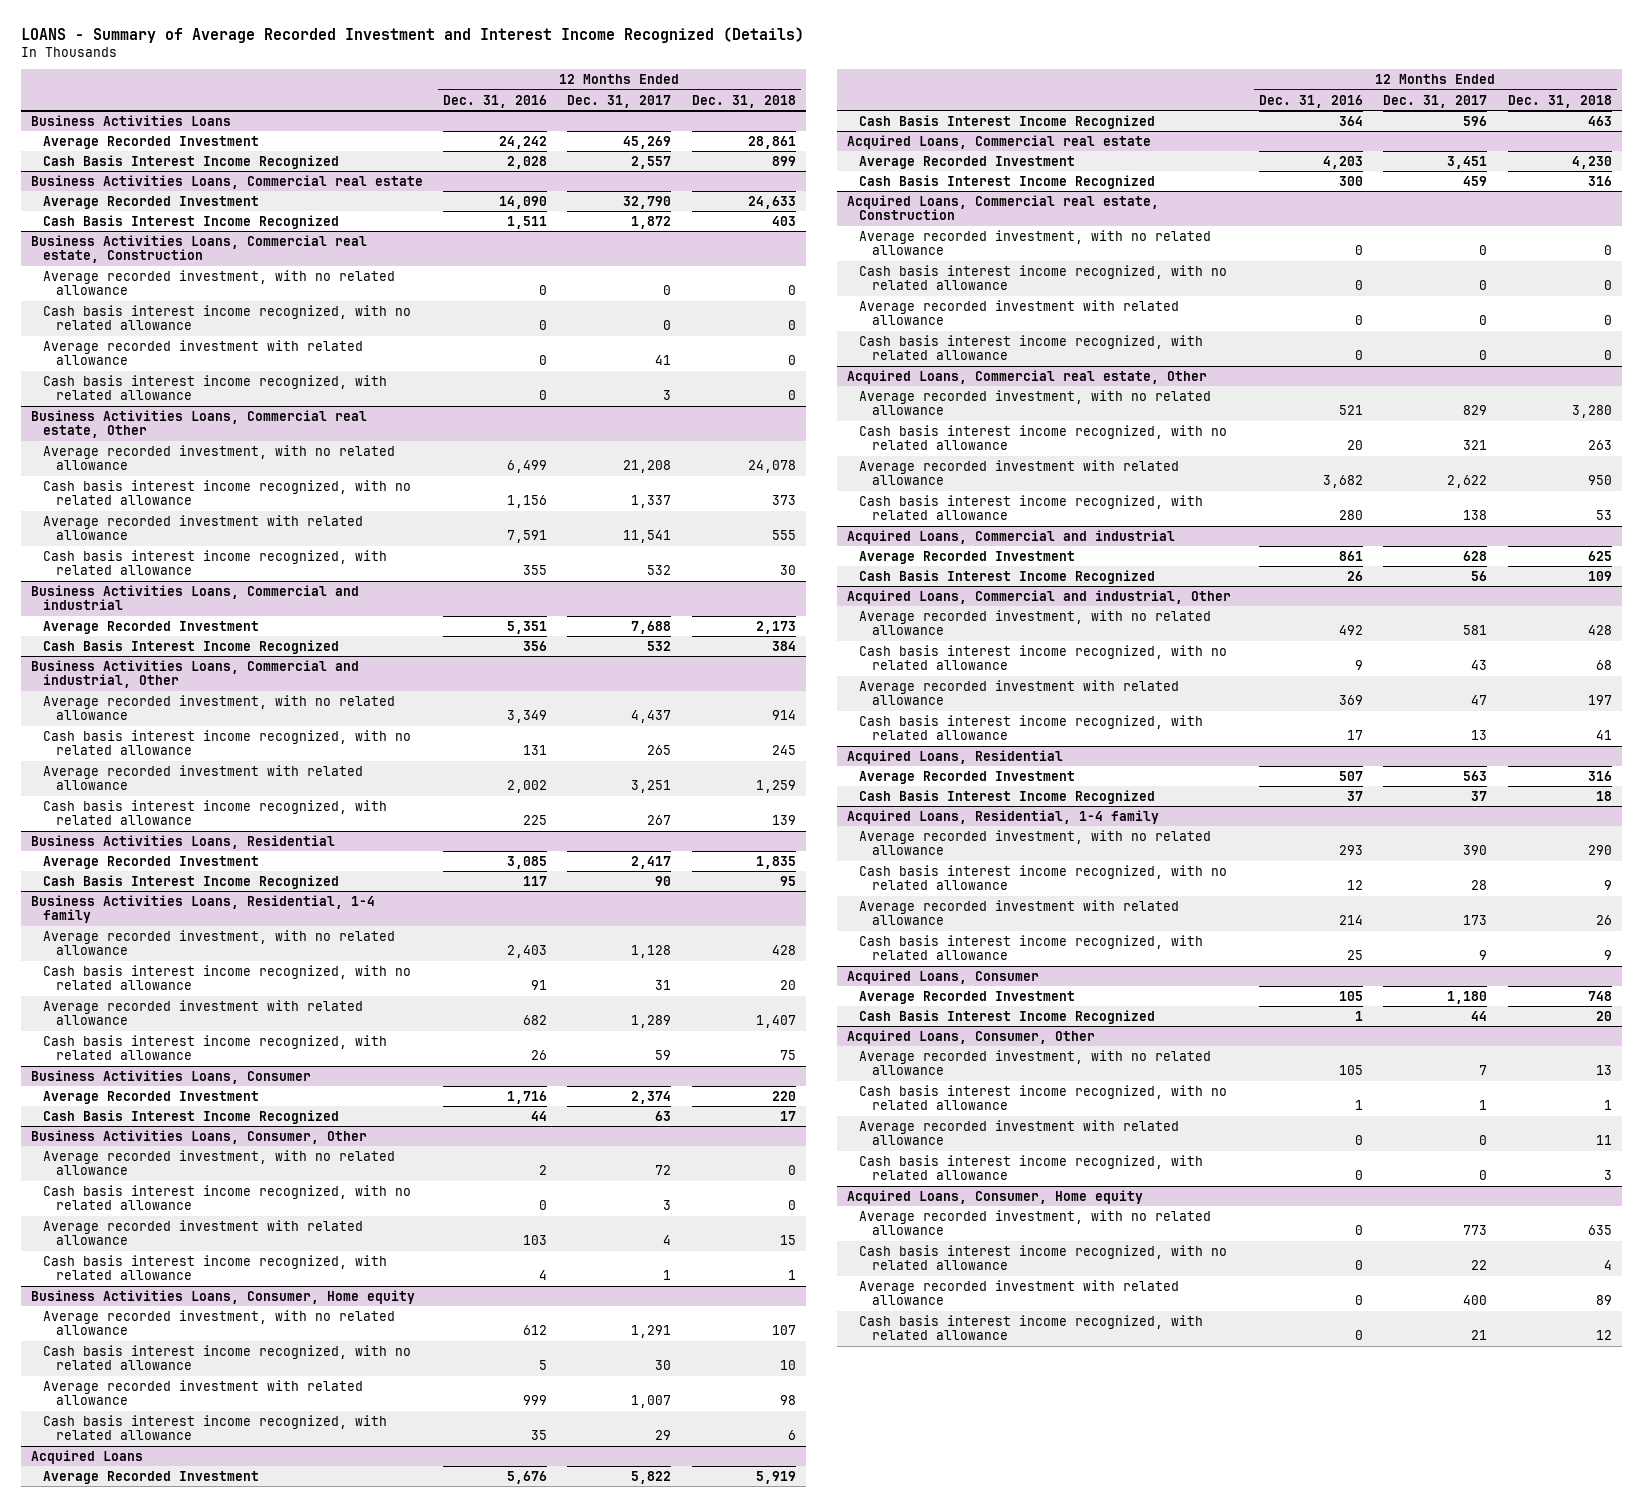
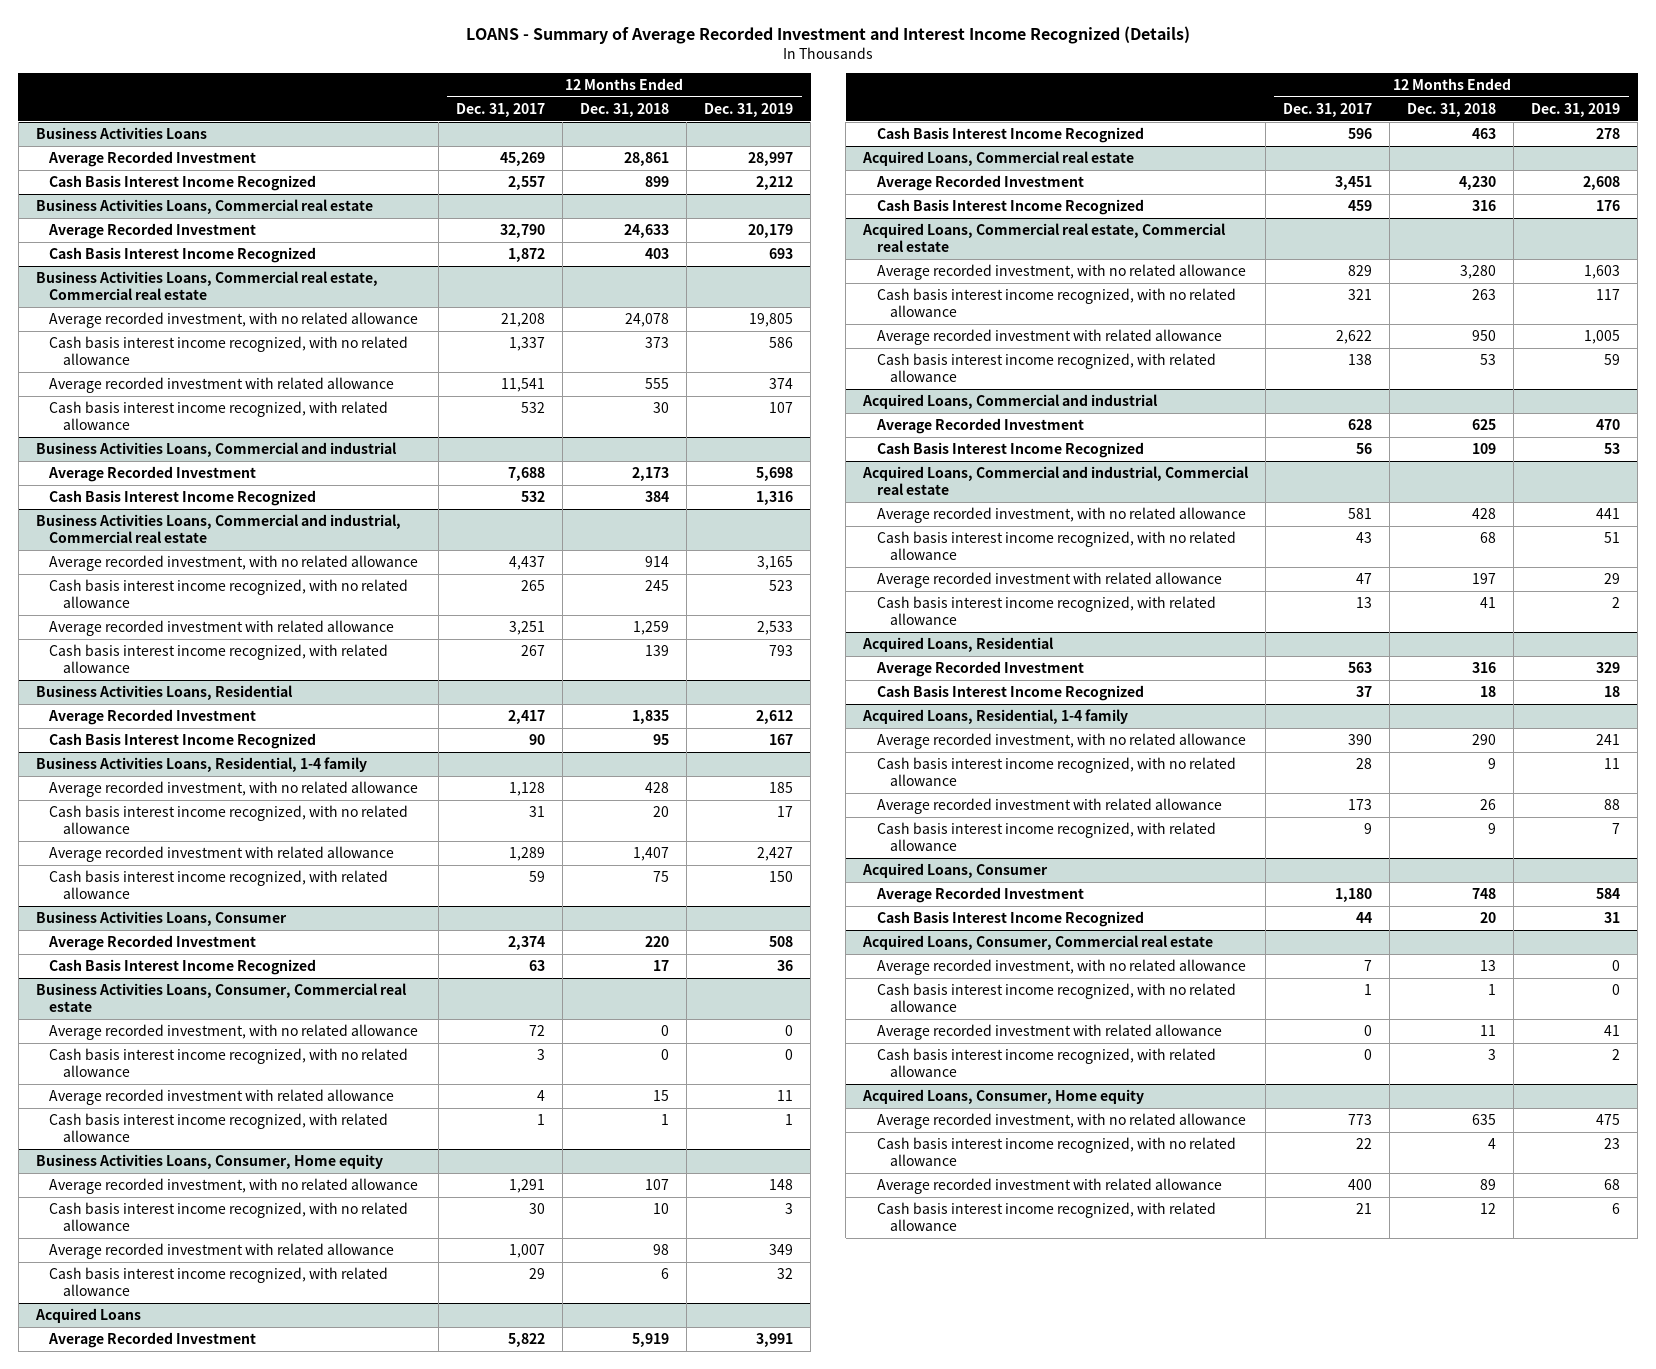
- | 12 Months Ended Dec. 31, 2016 | 12 Months Ended Dec. 31, 2017 | 12 Months Ended Dec. 31, 2018
+ | 12 Months Ended Dec. 31, 2017 | 12 Months Ended Dec. 31, 2018 | 12 Months Ended Dec. 31, 2019
- Business Activities Loans, Commercial real estate, Construction
- Average recorded investment, with no related allowance | 0 | 0 | 0
- Cash basis interest income recognized, with no related allowance | 0 | 0 | 0
- Average recorded investment with related allowance | 0 | 41 | 0
- Cash basis interest income recognized, with related allowance | 0 | 3 | 0
- Business Activities Loans, Commercial real estate, Other
+ Business Activities Loans, Commercial real estate, Commercial real estate
- Business Activities Loans, Commercial and industrial, Other
+ Business Activities Loans, Commercial and industrial, Commercial real estate
- Business Activities Loans, Consumer, Other
+ Business Activities Loans, Consumer, Commercial real estate
- Acquired Loans, Commercial real estate, Construction
- Average recorded investment, with no related allowance | 0 | 0 | 0
- Cash basis interest income recognized, with no related allowance | 0 | 0 | 0
- Average recorded investment with related allowance | 0 | 0 | 0
- Cash basis interest income recognized, with related allowance | 0 | 0 | 0
- Acquired Loans, Commercial real estate, Other
+ Acquired Loans, Commercial real estate, Commercial real estate
- Acquired Loans, Commercial and industrial, Other
+ Acquired Loans, Commercial and industrial, Commercial real estate
- Acquired Loans, Consumer, Other
+ Acquired Loans, Consumer, Commercial real estate

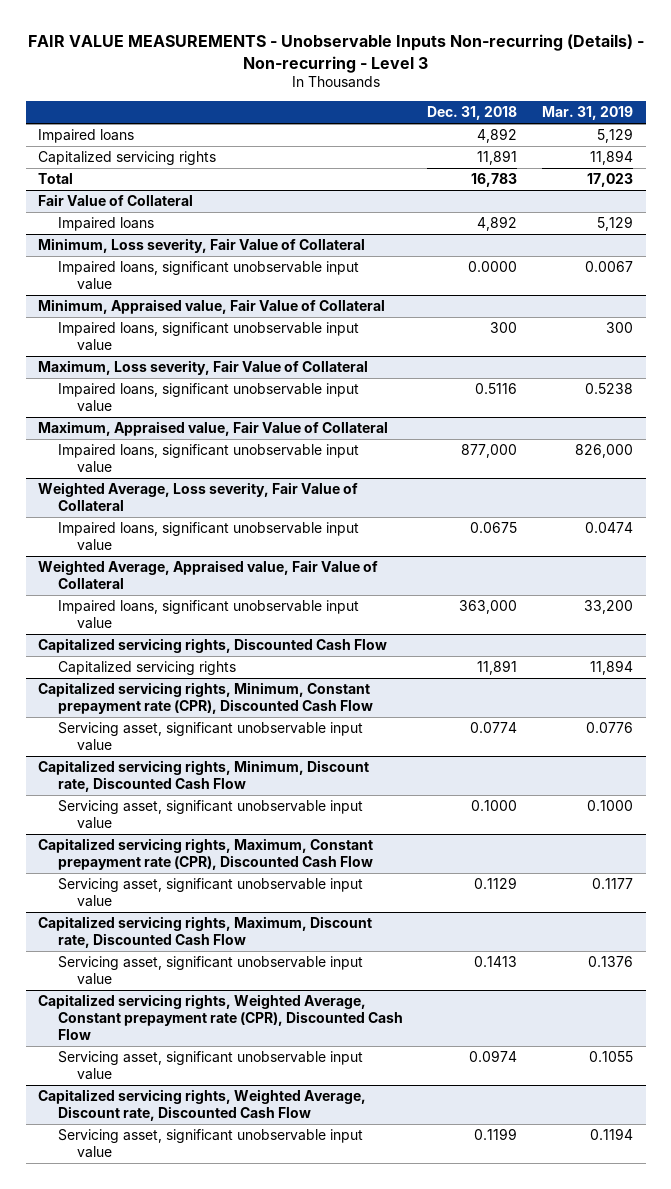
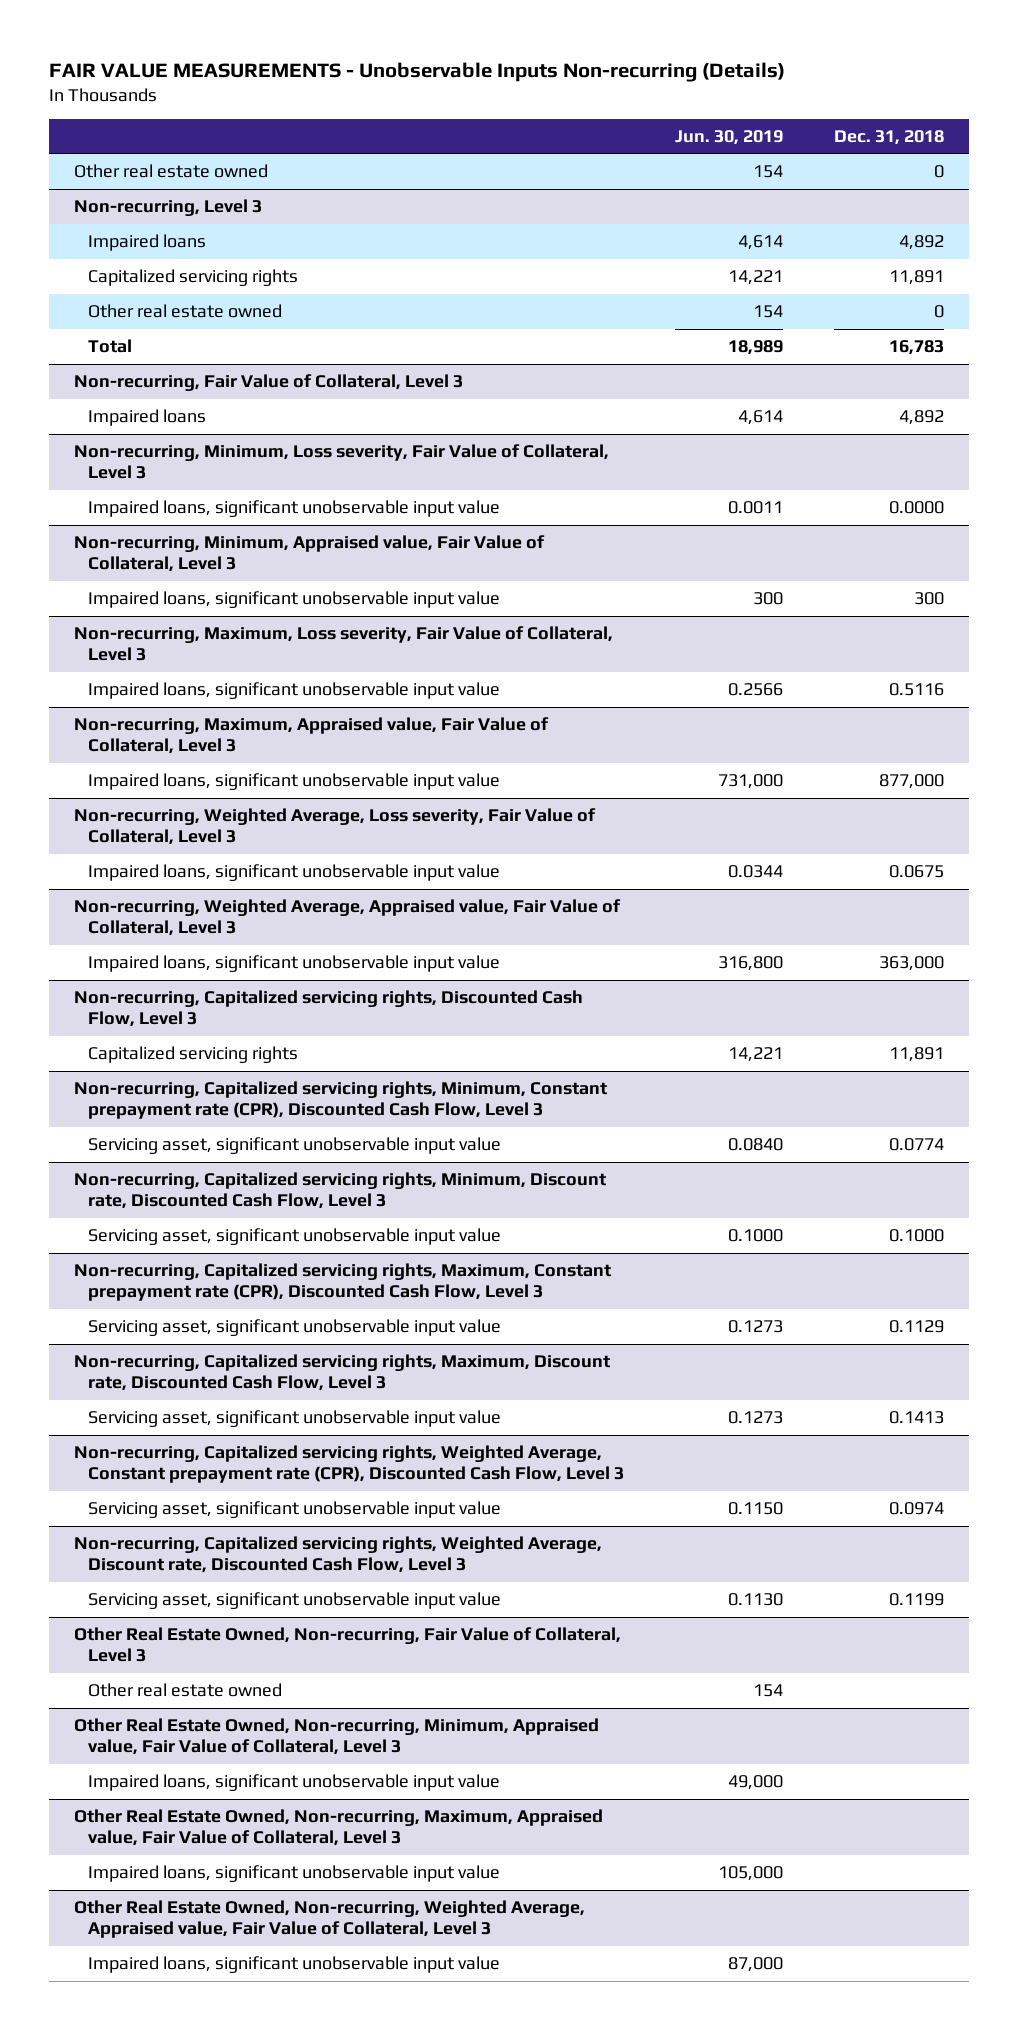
- FAIR VALUE MEASUREMENTS - Unobservable Inputs Non-recurring (Details) - Non-recurring - Level 3
+ FAIR VALUE MEASUREMENTS - Unobservable Inputs Non-recurring (Details)
- | Dec. 31, 2018 | Mar. 31, 2019
+ | Jun. 30, 2019 | Dec. 31, 2018
+ Other real estate owned | 154 | 0
+ Non-recurring, Level 3
+ Other real estate owned | 154 | 0
- Fair Value of Collateral
+ Non-recurring, Fair Value of Collateral, Level 3
- Minimum, Loss severity, Fair Value of Collateral
+ Non-recurring, Minimum, Loss severity, Fair Value of Collateral, Level 3
- Minimum, Appraised value, Fair Value of Collateral
+ Non-recurring, Minimum, Appraised value, Fair Value of Collateral, Level 3
- Maximum, Loss severity, Fair Value of Collateral
+ Non-recurring, Maximum, Loss severity, Fair Value of Collateral, Level 3
- Maximum, Appraised value, Fair Value of Collateral
+ Non-recurring, Maximum, Appraised value, Fair Value of Collateral, Level 3
- Weighted Average, Loss severity, Fair Value of Collateral
+ Non-recurring, Weighted Average, Loss severity, Fair Value of Collateral, Level 3
- Weighted Average, Appraised value, Fair Value of Collateral
+ Non-recurring, Weighted Average, Appraised value, Fair Value of Collateral, Level 3
- Capitalized servicing rights, Discounted Cash Flow
+ Non-recurring, Capitalized servicing rights, Discounted Cash Flow, Level 3
- Capitalized servicing rights, Minimum, Constant prepayment rate (CPR), Discounted Cash Flow
+ Non-recurring, Capitalized servicing rights, Minimum, Constant prepayment rate (CPR), Discounted Cash Flow, Level 3
- Capitalized servicing rights, Minimum, Discount rate, Discounted Cash Flow
+ Non-recurring, Capitalized servicing rights, Minimum, Discount rate, Discounted Cash Flow, Level 3
- Capitalized servicing rights, Maximum, Constant prepayment rate (CPR), Discounted Cash Flow
+ Non-recurring, Capitalized servicing rights, Maximum, Constant prepayment rate (CPR), Discounted Cash Flow, Level 3
- Capitalized servicing rights, Maximum, Discount rate, Discounted Cash Flow
+ Non-recurring, Capitalized servicing rights, Maximum, Discount rate, Discounted Cash Flow, Level 3
- Capitalized servicing rights, Weighted Average, Constant prepayment rate (CPR), Discounted Cash Flow
+ Non-recurring, Capitalized servicing rights, Weighted Average, Constant prepayment rate (CPR), Discounted Cash Flow, Level 3
- Capitalized servicing rights, Weighted Average, Discount rate, Discounted Cash Flow
+ Non-recurring, Capitalized servicing rights, Weighted Average, Discount rate, Discounted Cash Flow, Level 3
+ Other Real Estate Owned, Non-recurring, Fair Value of Collateral, Level 3
+ Other real estate owned | 154 |
+ Other Real Estate Owned, Non-recurring, Minimum, Appraised value, Fair Value of Collateral, Level 3
+ Impaired loans, significant unobservable input value | 49,000 |
+ Other Real Estate Owned, Non-recurring, Maximum, Appraised value, Fair Value of Collateral, Level 3
+ Impaired loans, significant unobservable input value | 105,000 |
+ Other Real Estate Owned, Non-recurring, Weighted Average, Appraised value, Fair Value of Collateral, Level 3
+ Impaired loans, significant unobservable input value | 87,000 |

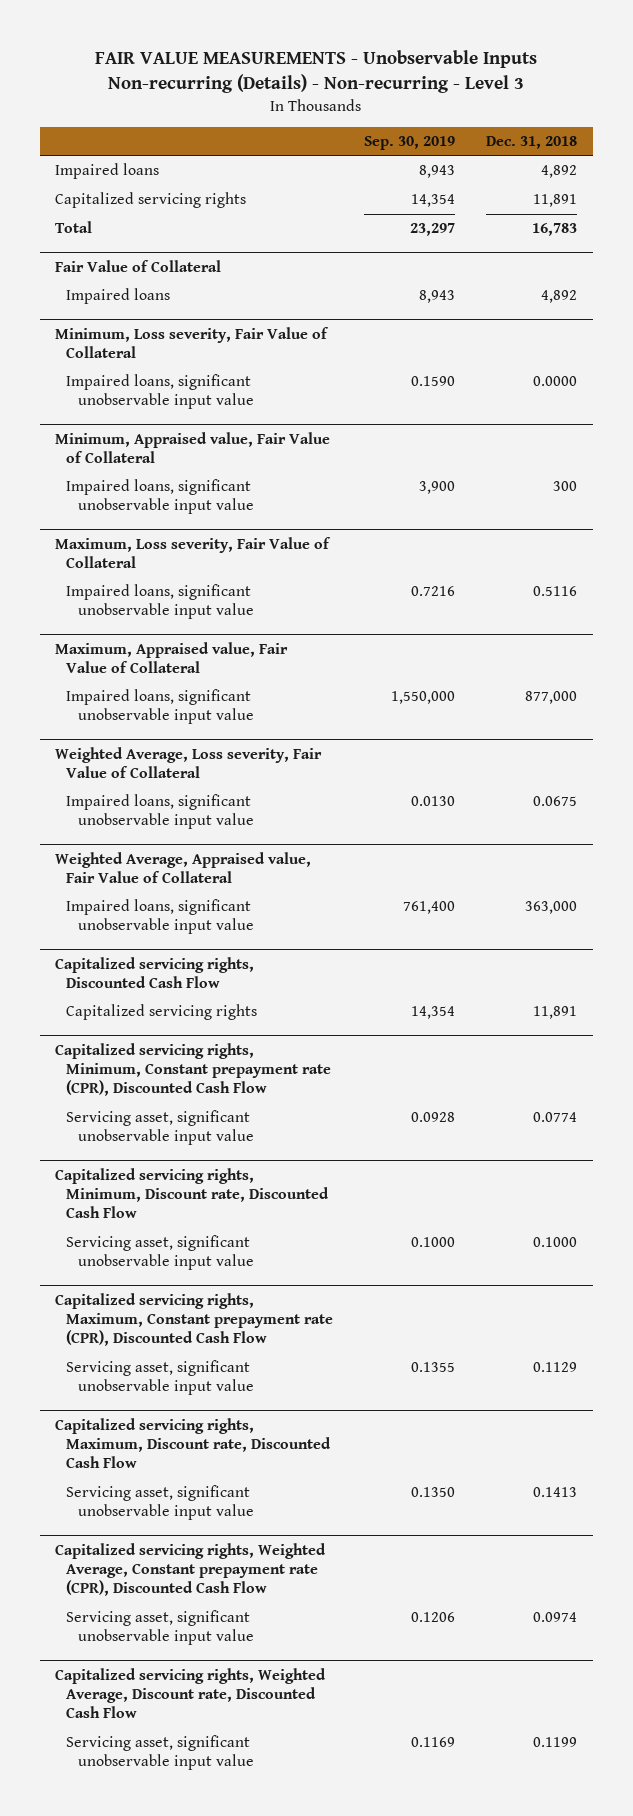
- FAIR VALUE MEASUREMENTS - Unobservable Inputs Non-recurring (Details)
+ FAIR VALUE MEASUREMENTS - Unobservable Inputs Non-recurring (Details) - Non-recurring - Level 3
- | Jun. 30, 2019 | Dec. 31, 2018
+ | Sep. 30, 2019 | Dec. 31, 2018
- Other real estate owned | 154 | 0
- Non-recurring, Level 3
- Other real estate owned | 154 | 0
- Non-recurring, Fair Value of Collateral, Level 3
+ Fair Value of Collateral
- Non-recurring, Minimum, Loss severity, Fair Value of Collateral, Level 3
+ Minimum, Loss severity, Fair Value of Collateral
- Non-recurring, Minimum, Appraised value, Fair Value of Collateral, Level 3
+ Minimum, Appraised value, Fair Value of Collateral
- Non-recurring, Maximum, Loss severity, Fair Value of Collateral, Level 3
+ Maximum, Loss severity, Fair Value of Collateral
- Non-recurring, Maximum, Appraised value, Fair Value of Collateral, Level 3
+ Maximum, Appraised value, Fair Value of Collateral
- Non-recurring, Weighted Average, Loss severity, Fair Value of Collateral, Level 3
+ Weighted Average, Loss severity, Fair Value of Collateral
- Non-recurring, Weighted Average, Appraised value, Fair Value of Collateral, Level 3
+ Weighted Average, Appraised value, Fair Value of Collateral
- Non-recurring, Capitalized servicing rights, Discounted Cash Flow, Level 3
+ Capitalized servicing rights, Discounted Cash Flow
- Non-recurring, Capitalized servicing rights, Minimum, Constant prepayment rate (CPR), Discounted Cash Flow, Level 3
+ Capitalized servicing rights, Minimum, Constant prepayment rate (CPR), Discounted Cash Flow
- Non-recurring, Capitalized servicing rights, Minimum, Discount rate, Discounted Cash Flow, Level 3
+ Capitalized servicing rights, Minimum, Discount rate, Discounted Cash Flow
- Non-recurring, Capitalized servicing rights, Maximum, Constant prepayment rate (CPR), Discounted Cash Flow, Level 3
+ Capitalized servicing rights, Maximum, Constant prepayment rate (CPR), Discounted Cash Flow
- Non-recurring, Capitalized servicing rights, Maximum, Discount rate, Discounted Cash Flow, Level 3
+ Capitalized servicing rights, Maximum, Discount rate, Discounted Cash Flow
- Non-recurring, Capitalized servicing rights, Weighted Average, Constant prepayment rate (CPR), Discounted Cash Flow, Level 3
+ Capitalized servicing rights, Weighted Average, Constant prepayment rate (CPR), Discounted Cash Flow
- Non-recurring, Capitalized servicing rights, Weighted Average, Discount rate, Discounted Cash Flow, Level 3
+ Capitalized servicing rights, Weighted Average, Discount rate, Discounted Cash Flow
- Other Real Estate Owned, Non-recurring, Fair Value of Collateral, Level 3
- Other real estate owned | 154 |
- Other Real Estate Owned, Non-recurring, Minimum, Appraised value, Fair Value of Collateral, Level 3
- Impaired loans, significant unobservable input value | 49,000 |
- Other Real Estate Owned, Non-recurring, Maximum, Appraised value, Fair Value of Collateral, Level 3
- Impaired loans, significant unobservable input value | 105,000 |
- Other Real Estate Owned, Non-recurring, Weighted Average, Appraised value, Fair Value of Collateral, Level 3
- Impaired loans, significant unobservable input value | 87,000 |

